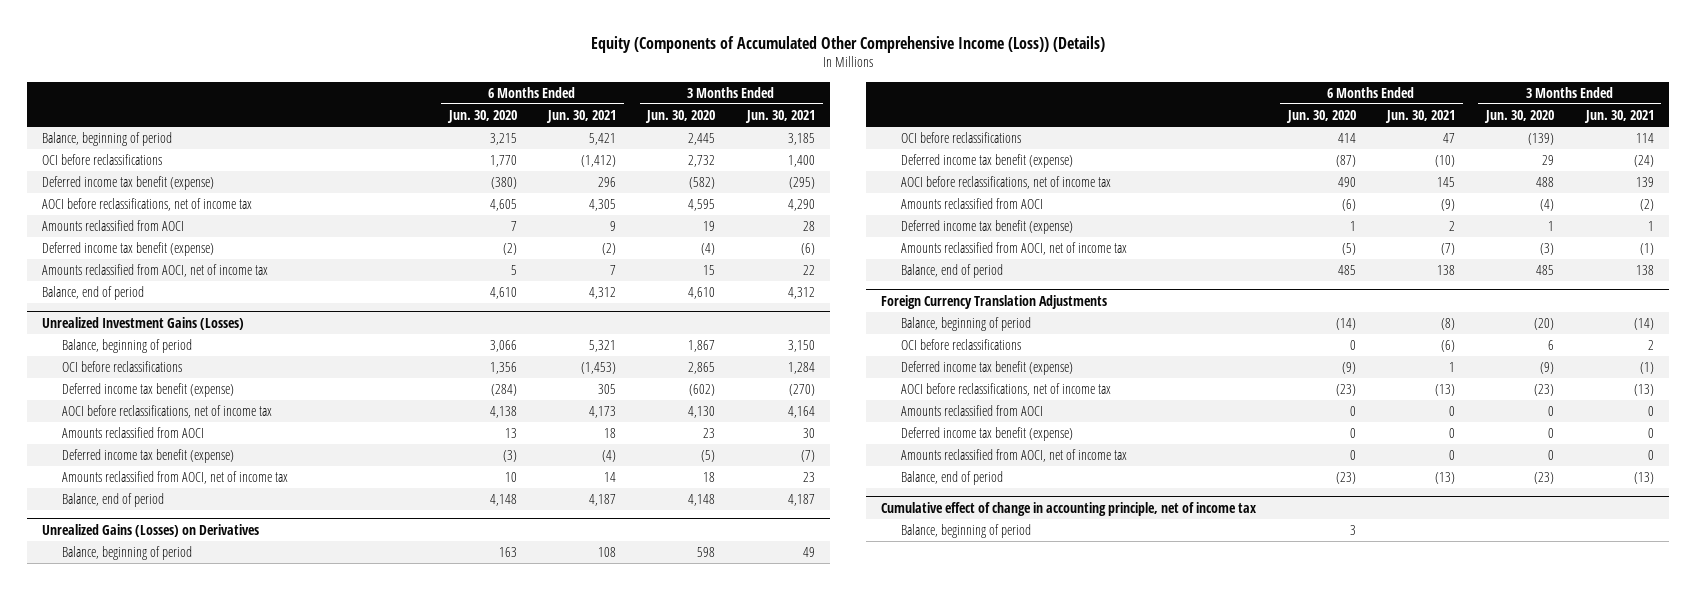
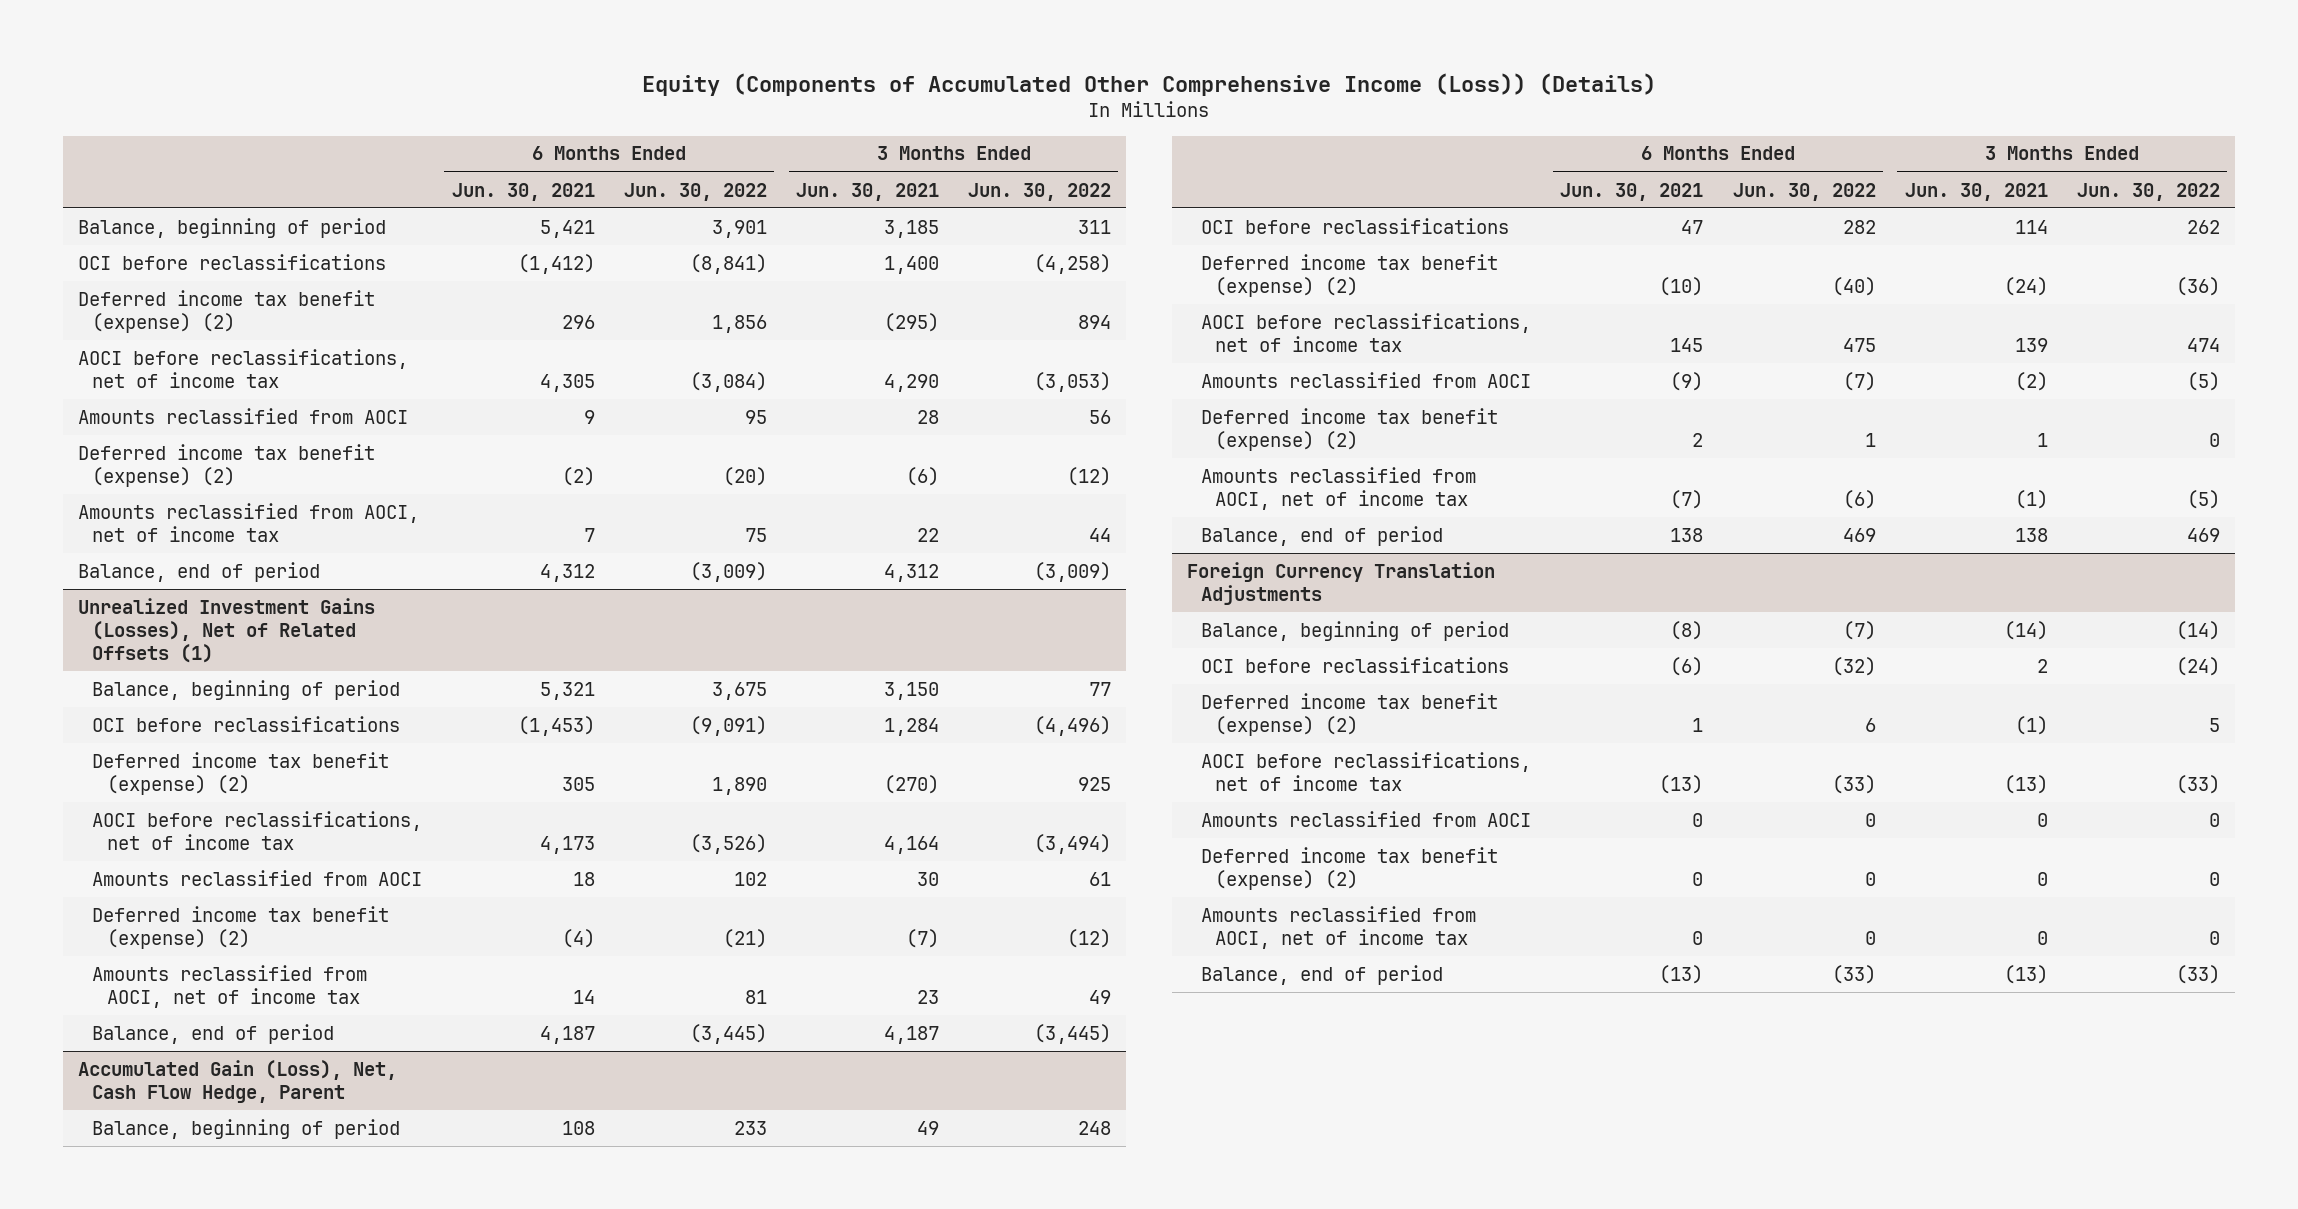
- | 6 Months Ended Jun. 30, 2020 | 6 Months Ended Jun. 30, 2021 | 3 Months Ended Jun. 30, 2020 | 3 Months Ended Jun. 30, 2021
+ | 6 Months Ended Jun. 30, 2021 | 6 Months Ended Jun. 30, 2022 | 3 Months Ended Jun. 30, 2021 | 3 Months Ended Jun. 30, 2022
- Deferred income tax benefit (expense) | (380) | 296 | (582) | (295)
+ Deferred income tax benefit (expense) (2) | 296 | 1,856 | (295) | 894
- Deferred income tax benefit (expense) | (2) | (2) | (4) | (6)
+ Deferred income tax benefit (expense) (2) | (2) | (20) | (6) | (12)
- Unrealized Investment Gains (Losses)
+ Unrealized Investment Gains (Losses), Net of Related Offsets (1)
- Deferred income tax benefit (expense) | (284) | 305 | (602) | (270)
+ Deferred income tax benefit (expense) (2) | 305 | 1,890 | (270) | 925
- Deferred income tax benefit (expense) | (3) | (4) | (5) | (7)
+ Deferred income tax benefit (expense) (2) | (4) | (21) | (7) | (12)
- Unrealized Gains (Losses) on Derivatives
+ Accumulated Gain (Loss), Net, Cash Flow Hedge, Parent
- Deferred income tax benefit (expense) | (87) | (10) | 29 | (24)
+ Deferred income tax benefit (expense) (2) | (10) | (40) | (24) | (36)
- Deferred income tax benefit (expense) | 1 | 2 | 1 | 1
+ Deferred income tax benefit (expense) (2) | 2 | 1 | 1 | 0
@ Foreign Currency Translation Adjustments
- Deferred income tax benefit (expense) | (9) | 1 | (9) | (1)
+ Deferred income tax benefit (expense) (2) | 1 | 6 | (1) | 5
- Deferred income tax benefit (expense) | 0 | 0 | 0 | 0
+ Deferred income tax benefit (expense) (2) | 0 | 0 | 0 | 0
- Cumulative effect of change in accounting principle, net of income tax
- Balance, beginning of period | 3 | | |

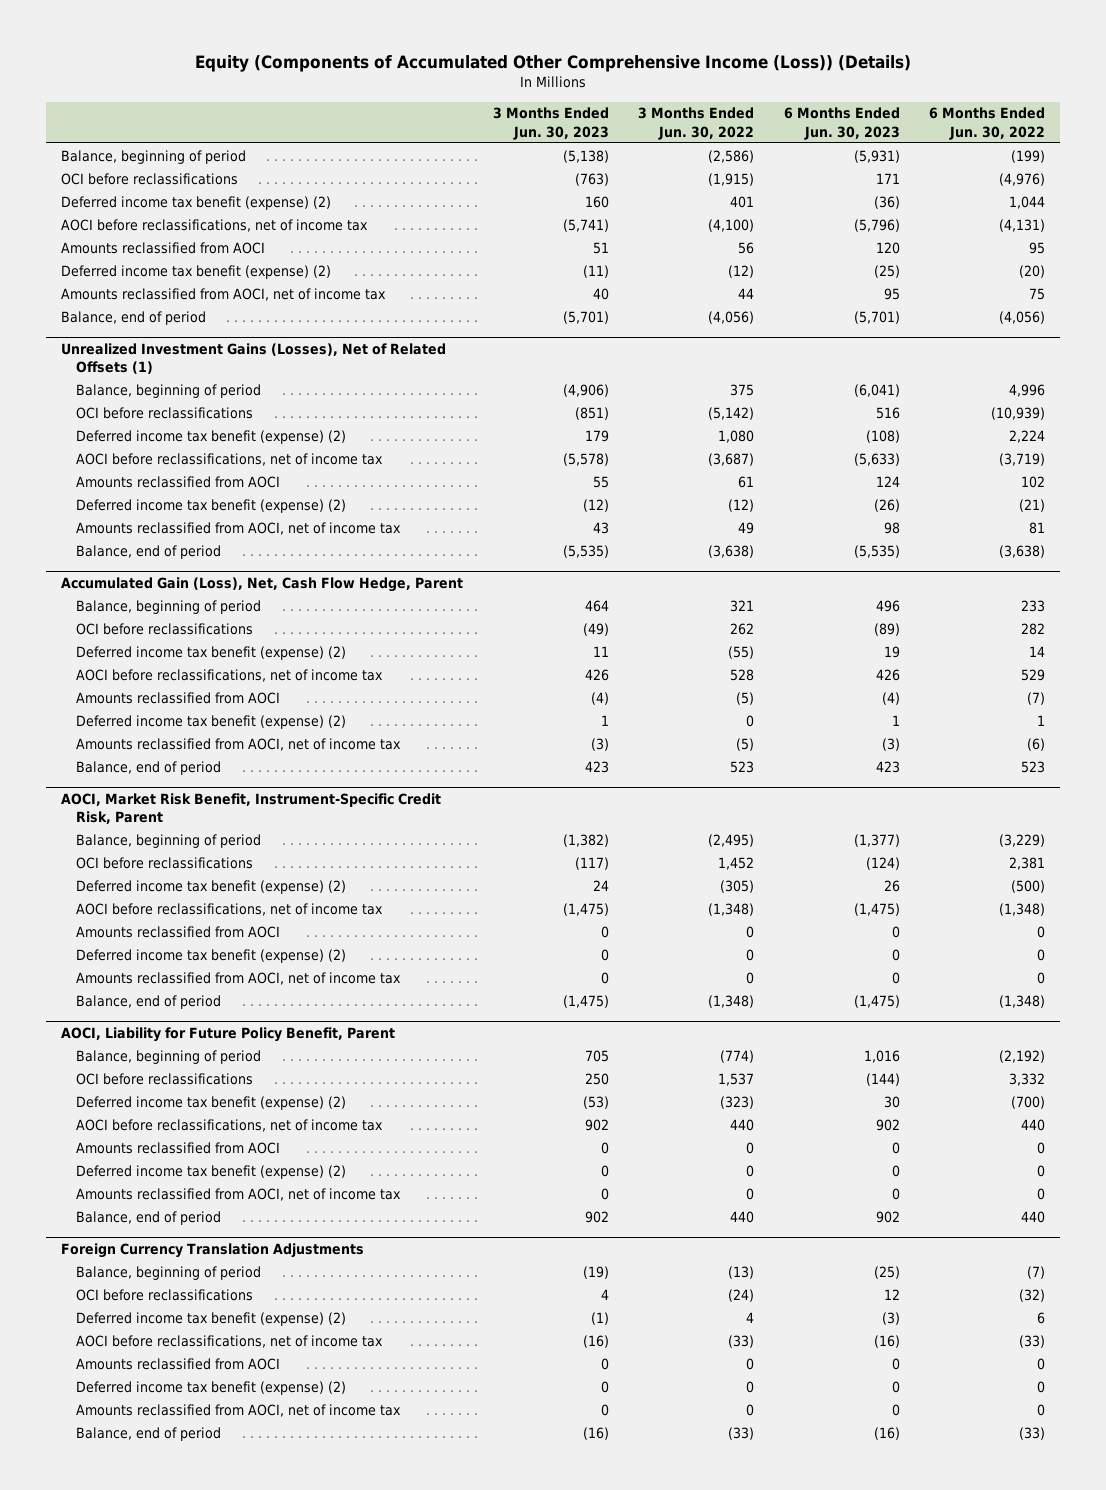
- | 6 Months Ended Jun. 30, 2021 | 6 Months Ended Jun. 30, 2022 | 3 Months Ended Jun. 30, 2021 | 3 Months Ended Jun. 30, 2022
+ | 3 Months Ended Jun. 30, 2023 | 3 Months Ended Jun. 30, 2022 | 6 Months Ended Jun. 30, 2023 | 6 Months Ended Jun. 30, 2022
- Balance, beginning of period | 5,421 | 3,901 | 3,185 | 311
- OCI before reclassifications | (1,412) | (8,841) | 1,400 | (4,258)
- Deferred income tax benefit (expense) (2) | 296 | 1,856 | (295) | 894
- AOCI before reclassifications, net of income tax | 4,305 | (3,084) | 4,290 | (3,053)
+ Balance, beginning of period | (5,138) | (2,586) | (5,931) | (199)
+ OCI before reclassifications | (763) | (1,915) | 171 | (4,976)
+ Deferred income tax benefit (expense) (2) | 160 | 401 | (36) | 1,044
+ AOCI before reclassifications, net of income tax | (5,741) | (4,100) | (5,796) | (4,131)
- Balance, end of period | 4,312 | (3,009) | 4,312 | (3,009)
+ Balance, end of period | (5,701) | (4,056) | (5,701) | (4,056)
@ Unrealized Investment Gains (Losses), Net of Related Offsets (1)
- Balance, beginning of period | 5,321 | 3,675 | 3,150 | 77
- OCI before reclassifications | (1,453) | (9,091) | 1,284 | (4,496)
- Deferred income tax benefit (expense) (2) | 305 | 1,890 | (270) | 925
- AOCI before reclassifications, net of income tax | 4,173 | (3,526) | 4,164 | (3,494)
+ Balance, beginning of period | (4,906) | 375 | (6,041) | 4,996
+ OCI before reclassifications | (851) | (5,142) | 516 | (10,939)
+ Deferred income tax benefit (expense) (2) | 179 | 1,080 | (108) | 2,224
+ AOCI before reclassifications, net of income tax | (5,578) | (3,687) | (5,633) | (3,719)
- Balance, end of period | 4,187 | (3,445) | 4,187 | (3,445)
+ Balance, end of period | (5,535) | (3,638) | (5,535) | (3,638)
@ Accumulated Gain (Loss), Net, Cash Flow Hedge, Parent
- Balance, beginning of period | 108 | 233 | 49 | 248
+ Balance, beginning of period | 464 | 321 | 496 | 233
- Deferred income tax benefit (expense) (2) | (10) | (40) | (24) | (36)
- AOCI before reclassifications, net of income tax | 145 | 475 | 139 | 474
+ Deferred income tax benefit (expense) (2) | 11 | (55) | 19 | 14
+ AOCI before reclassifications, net of income tax | 426 | 528 | 426 | 529
- Balance, end of period | 138 | 469 | 138 | 469
+ Balance, end of period | 423 | 523 | 423 | 523
+ AOCI, Market Risk Benefit, Instrument-Specific Credit Risk, Parent
+ Balance, beginning of period | (1,382) | (2,495) | (1,377) | (3,229)
+ OCI before reclassifications | (117) | 1,452 | (124) | 2,381
+ Deferred income tax benefit (expense) (2) | 24 | (305) | 26 | (500)
+ AOCI before reclassifications, net of income tax | (1,475) | (1,348) | (1,475) | (1,348)
+ Amounts reclassified from AOCI | 0 | 0 | 0 | 0
+ Deferred income tax benefit (expense) (2) | 0 | 0 | 0 | 0
+ Amounts reclassified from AOCI, net of income tax | 0 | 0 | 0 | 0
+ Balance, end of period | (1,475) | (1,348) | (1,475) | (1,348)
+ AOCI, Liability for Future Policy Benefit, Parent
+ Balance, beginning of period | 705 | (774) | 1,016 | (2,192)
+ OCI before reclassifications | 250 | 1,537 | (144) | 3,332
+ Deferred income tax benefit (expense) (2) | (53) | (323) | 30 | (700)
+ AOCI before reclassifications, net of income tax | 902 | 440 | 902 | 440
+ Amounts reclassified from AOCI | 0 | 0 | 0 | 0
+ Deferred income tax benefit (expense) (2) | 0 | 0 | 0 | 0
+ Amounts reclassified from AOCI, net of income tax | 0 | 0 | 0 | 0
+ Balance, end of period | 902 | 440 | 902 | 440
@ Foreign Currency Translation Adjustments
- Balance, beginning of period | (8) | (7) | (14) | (14)
+ Balance, beginning of period | (19) | (13) | (25) | (7)
- Deferred income tax benefit (expense) (2) | 1 | 6 | (1) | 5
+ Deferred income tax benefit (expense) (2) | (1) | 4 | (3) | 6

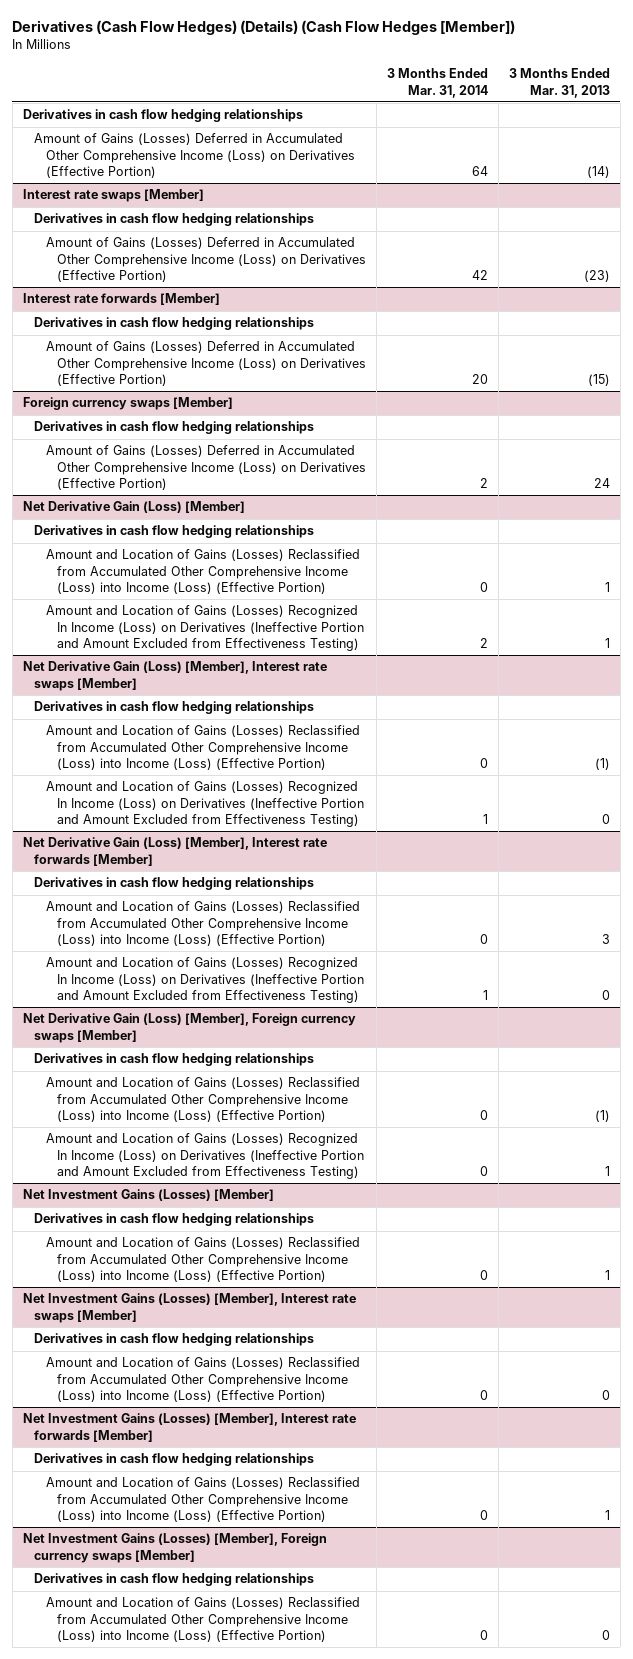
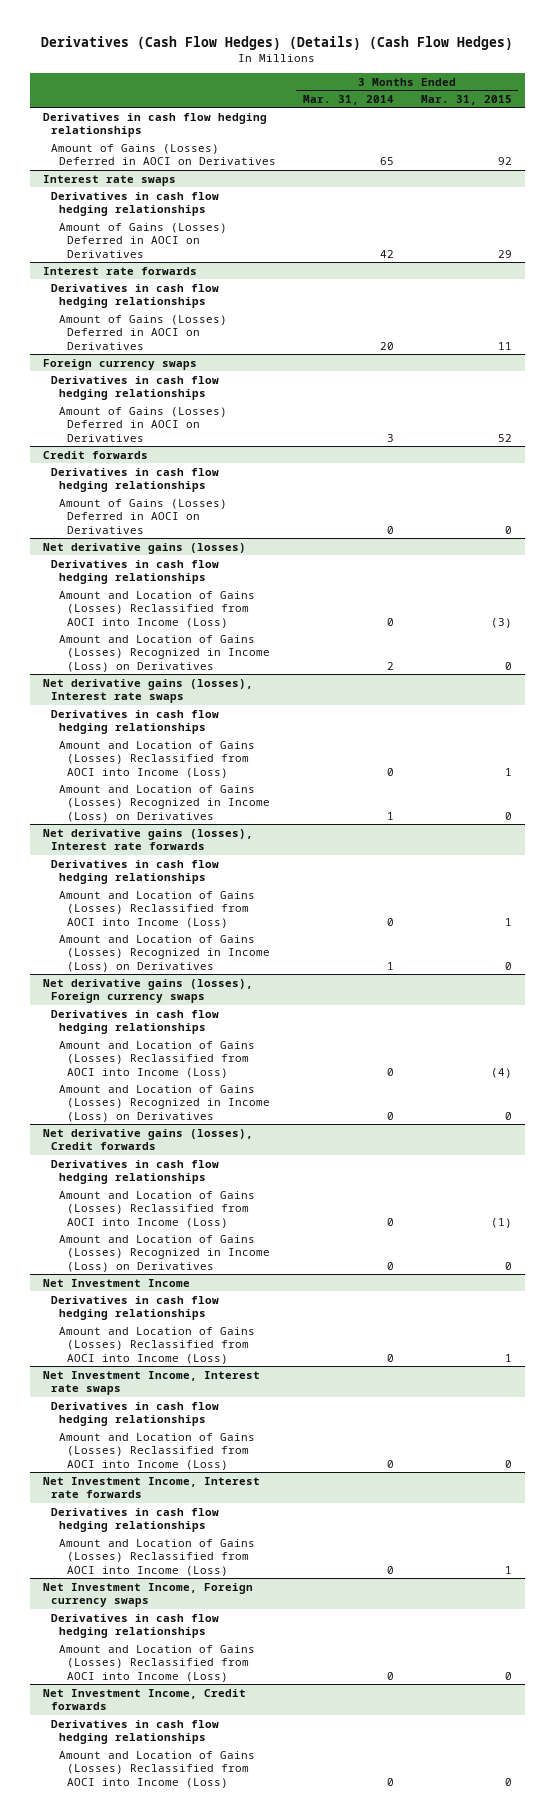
- Derivatives (Cash Flow Hedges) (Details) (Cash Flow Hedges [Member])
+ Derivatives (Cash Flow Hedges) (Details) (Cash Flow Hedges)
- | 3 Months Ended Mar. 31, 2014 | 3 Months Ended Mar. 31, 2013
+ | 3 Months Ended Mar. 31, 2014 | 3 Months Ended Mar. 31, 2015
- Amount of Gains (Losses) Deferred in Accumulated Other Comprehensive Income (Loss) on Derivatives (Effective Portion) | 64 | (14)
- Interest rate swaps [Member]
+ Amount of Gains (Losses) Deferred in AOCI on Derivatives | 65 | 92
+ Interest rate swaps
- Amount of Gains (Losses) Deferred in Accumulated Other Comprehensive Income (Loss) on Derivatives (Effective Portion) | 42 | (23)
- Interest rate forwards [Member]
+ Amount of Gains (Losses) Deferred in AOCI on Derivatives | 42 | 29
+ Interest rate forwards
- Amount of Gains (Losses) Deferred in Accumulated Other Comprehensive Income (Loss) on Derivatives (Effective Portion) | 20 | (15)
- Foreign currency swaps [Member]
+ Amount of Gains (Losses) Deferred in AOCI on Derivatives | 20 | 11
+ Foreign currency swaps
- Amount of Gains (Losses) Deferred in Accumulated Other Comprehensive Income (Loss) on Derivatives (Effective Portion) | 2 | 24
- Net Derivative Gain (Loss) [Member]
+ Amount of Gains (Losses) Deferred in AOCI on Derivatives | 3 | 52
+ Credit forwards
- Amount and Location of Gains (Losses) Reclassified from Accumulated Other Comprehensive Income (Loss) into Income (Loss) (Effective Portion) | 0 | 1
- Amount and Location of Gains (Losses) Recognized In Income (Loss) on Derivatives (Ineffective Portion and Amount Excluded from Effectiveness Testing) | 2 | 1
- Net Derivative Gain (Loss) [Member], Interest rate swaps [Member]
+ Amount of Gains (Losses) Deferred in AOCI on Derivatives | 0 | 0
+ Net derivative gains (losses)
- Amount and Location of Gains (Losses) Reclassified from Accumulated Other Comprehensive Income (Loss) into Income (Loss) (Effective Portion) | 0 | (1)
- Amount and Location of Gains (Losses) Recognized In Income (Loss) on Derivatives (Ineffective Portion and Amount Excluded from Effectiveness Testing) | 1 | 0
- Net Derivative Gain (Loss) [Member], Interest rate forwards [Member]
+ Amount and Location of Gains (Losses) Reclassified from AOCI into Income (Loss) | 0 | (3)
+ Amount and Location of Gains (Losses) Recognized in Income (Loss) on Derivatives | 2 | 0
+ Net derivative gains (losses), Interest rate swaps
- Amount and Location of Gains (Losses) Reclassified from Accumulated Other Comprehensive Income (Loss) into Income (Loss) (Effective Portion) | 0 | 3
- Amount and Location of Gains (Losses) Recognized In Income (Loss) on Derivatives (Ineffective Portion and Amount Excluded from Effectiveness Testing) | 1 | 0
- Net Derivative Gain (Loss) [Member], Foreign currency swaps [Member]
+ Amount and Location of Gains (Losses) Reclassified from AOCI into Income (Loss) | 0 | 1
+ Amount and Location of Gains (Losses) Recognized in Income (Loss) on Derivatives | 1 | 0
+ Net derivative gains (losses), Interest rate forwards
- Amount and Location of Gains (Losses) Reclassified from Accumulated Other Comprehensive Income (Loss) into Income (Loss) (Effective Portion) | 0 | (1)
- Amount and Location of Gains (Losses) Recognized In Income (Loss) on Derivatives (Ineffective Portion and Amount Excluded from Effectiveness Testing) | 0 | 1
- Net Investment Gains (Losses) [Member]
+ Amount and Location of Gains (Losses) Reclassified from AOCI into Income (Loss) | 0 | 1
+ Amount and Location of Gains (Losses) Recognized in Income (Loss) on Derivatives | 1 | 0
+ Net derivative gains (losses), Foreign currency swaps
- Amount and Location of Gains (Losses) Reclassified from Accumulated Other Comprehensive Income (Loss) into Income (Loss) (Effective Portion) | 0 | 1
- Net Investment Gains (Losses) [Member], Interest rate swaps [Member]
+ Amount and Location of Gains (Losses) Reclassified from AOCI into Income (Loss) | 0 | (4)
+ Amount and Location of Gains (Losses) Recognized in Income (Loss) on Derivatives | 0 | 0
+ Net derivative gains (losses), Credit forwards
- Amount and Location of Gains (Losses) Reclassified from Accumulated Other Comprehensive Income (Loss) into Income (Loss) (Effective Portion) | 0 | 0
- Net Investment Gains (Losses) [Member], Interest rate forwards [Member]
+ Amount and Location of Gains (Losses) Reclassified from AOCI into Income (Loss) | 0 | (1)
+ Amount and Location of Gains (Losses) Recognized in Income (Loss) on Derivatives | 0 | 0
+ Net Investment Income
- Amount and Location of Gains (Losses) Reclassified from Accumulated Other Comprehensive Income (Loss) into Income (Loss) (Effective Portion) | 0 | 1
- Net Investment Gains (Losses) [Member], Foreign currency swaps [Member]
+ Amount and Location of Gains (Losses) Reclassified from AOCI into Income (Loss) | 0 | 1
+ Net Investment Income, Interest rate swaps
- Amount and Location of Gains (Losses) Reclassified from Accumulated Other Comprehensive Income (Loss) into Income (Loss) (Effective Portion) | 0 | 0
+ Amount and Location of Gains (Losses) Reclassified from AOCI into Income (Loss) | 0 | 0
+ Net Investment Income, Interest rate forwards
+ Derivatives in cash flow hedging relationships
+ Amount and Location of Gains (Losses) Reclassified from AOCI into Income (Loss) | 0 | 1
+ Net Investment Income, Foreign currency swaps
+ Derivatives in cash flow hedging relationships
+ Amount and Location of Gains (Losses) Reclassified from AOCI into Income (Loss) | 0 | 0
+ Net Investment Income, Credit forwards
+ Derivatives in cash flow hedging relationships
+ Amount and Location of Gains (Losses) Reclassified from AOCI into Income (Loss) | 0 | 0

